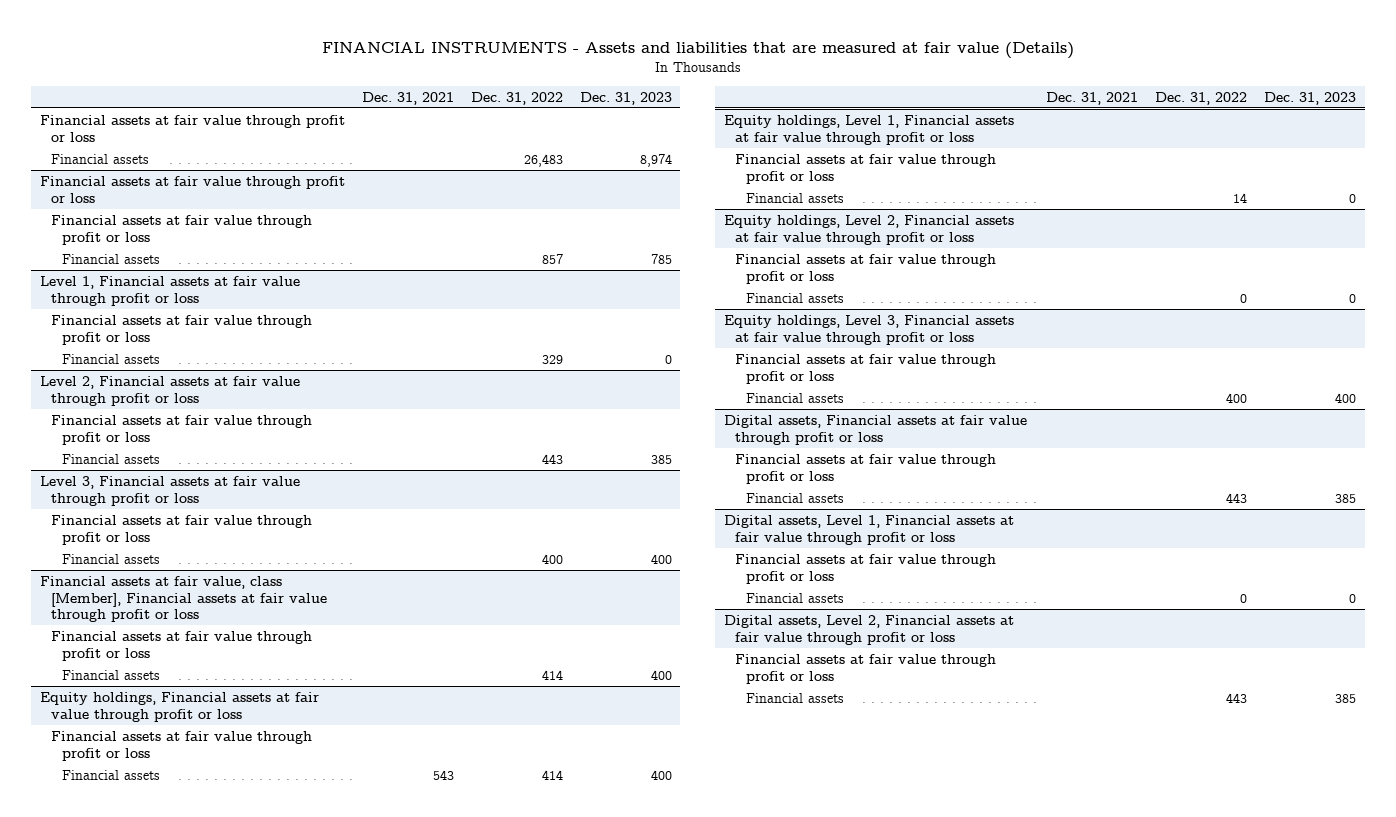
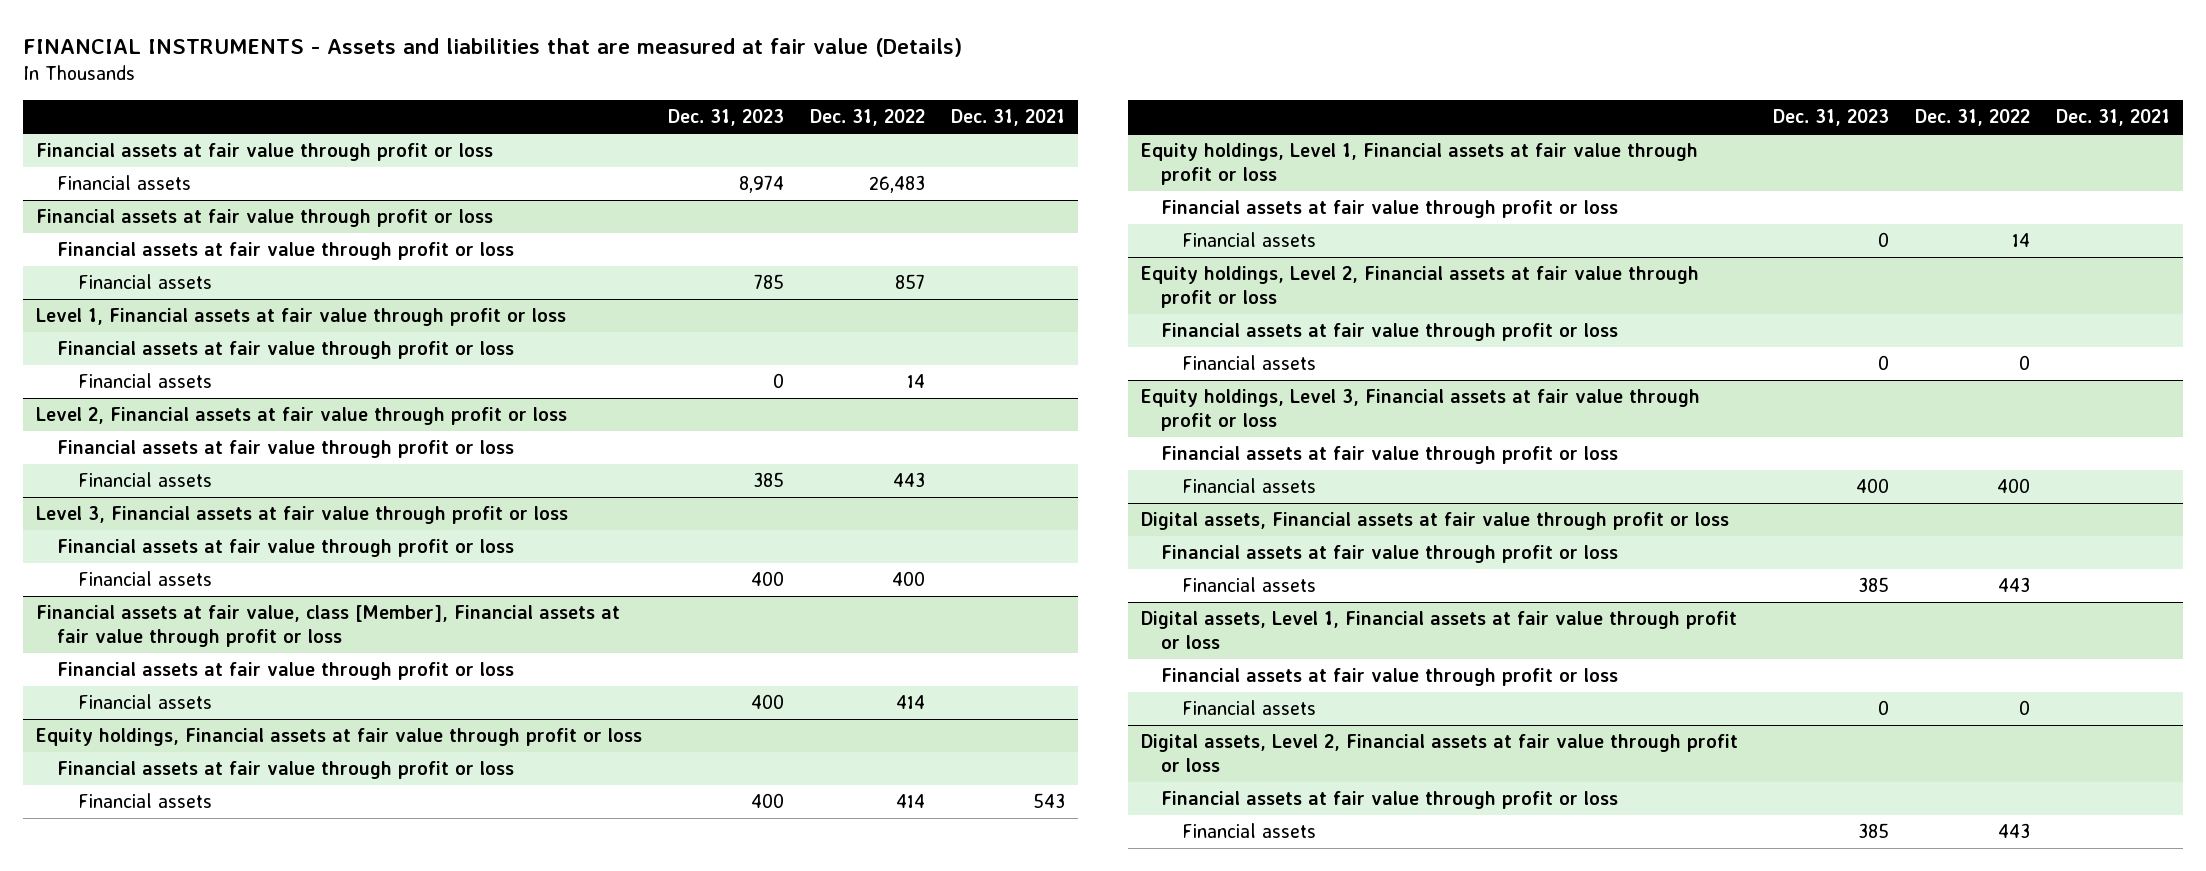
- | Dec. 31, 2021 | Dec. 31, 2022 | Dec. 31, 2023
+ | Dec. 31, 2023 | Dec. 31, 2022 | Dec. 31, 2021
@ Level 1, Financial assets at fair value through profit or loss
- Financial assets | | 329 | 0
+ Financial assets | 0 | 14 |

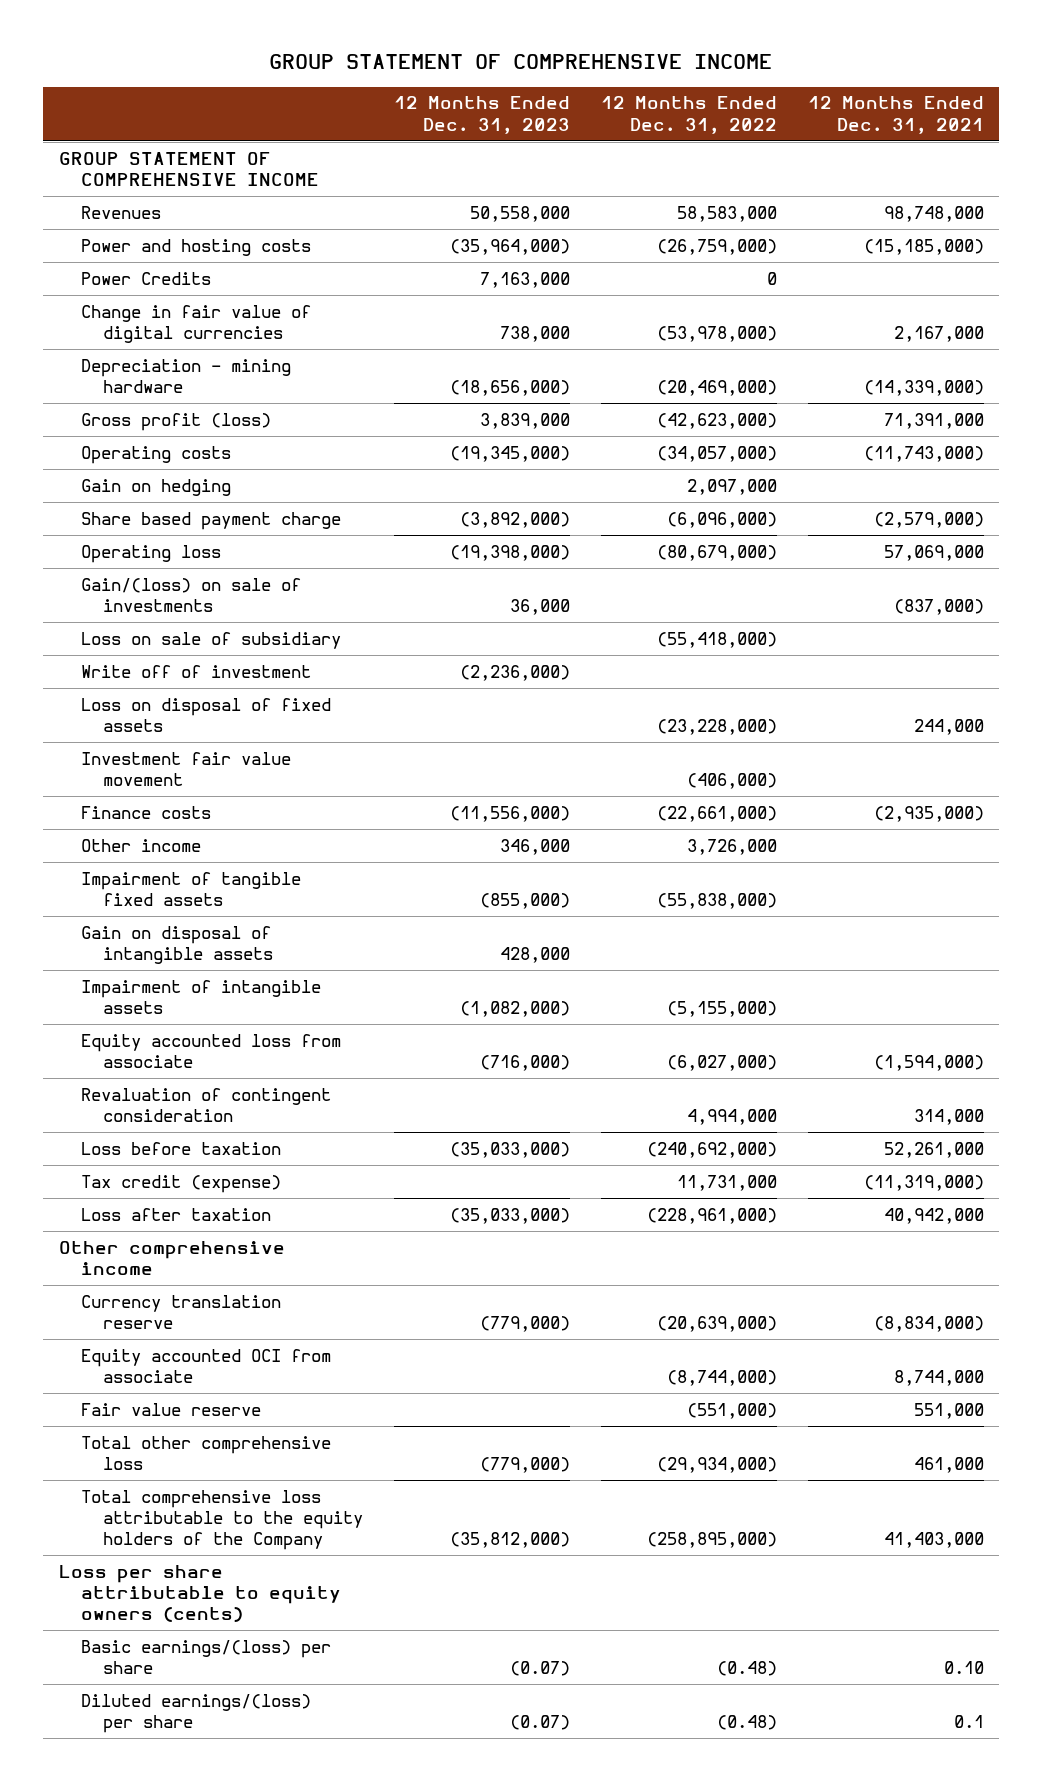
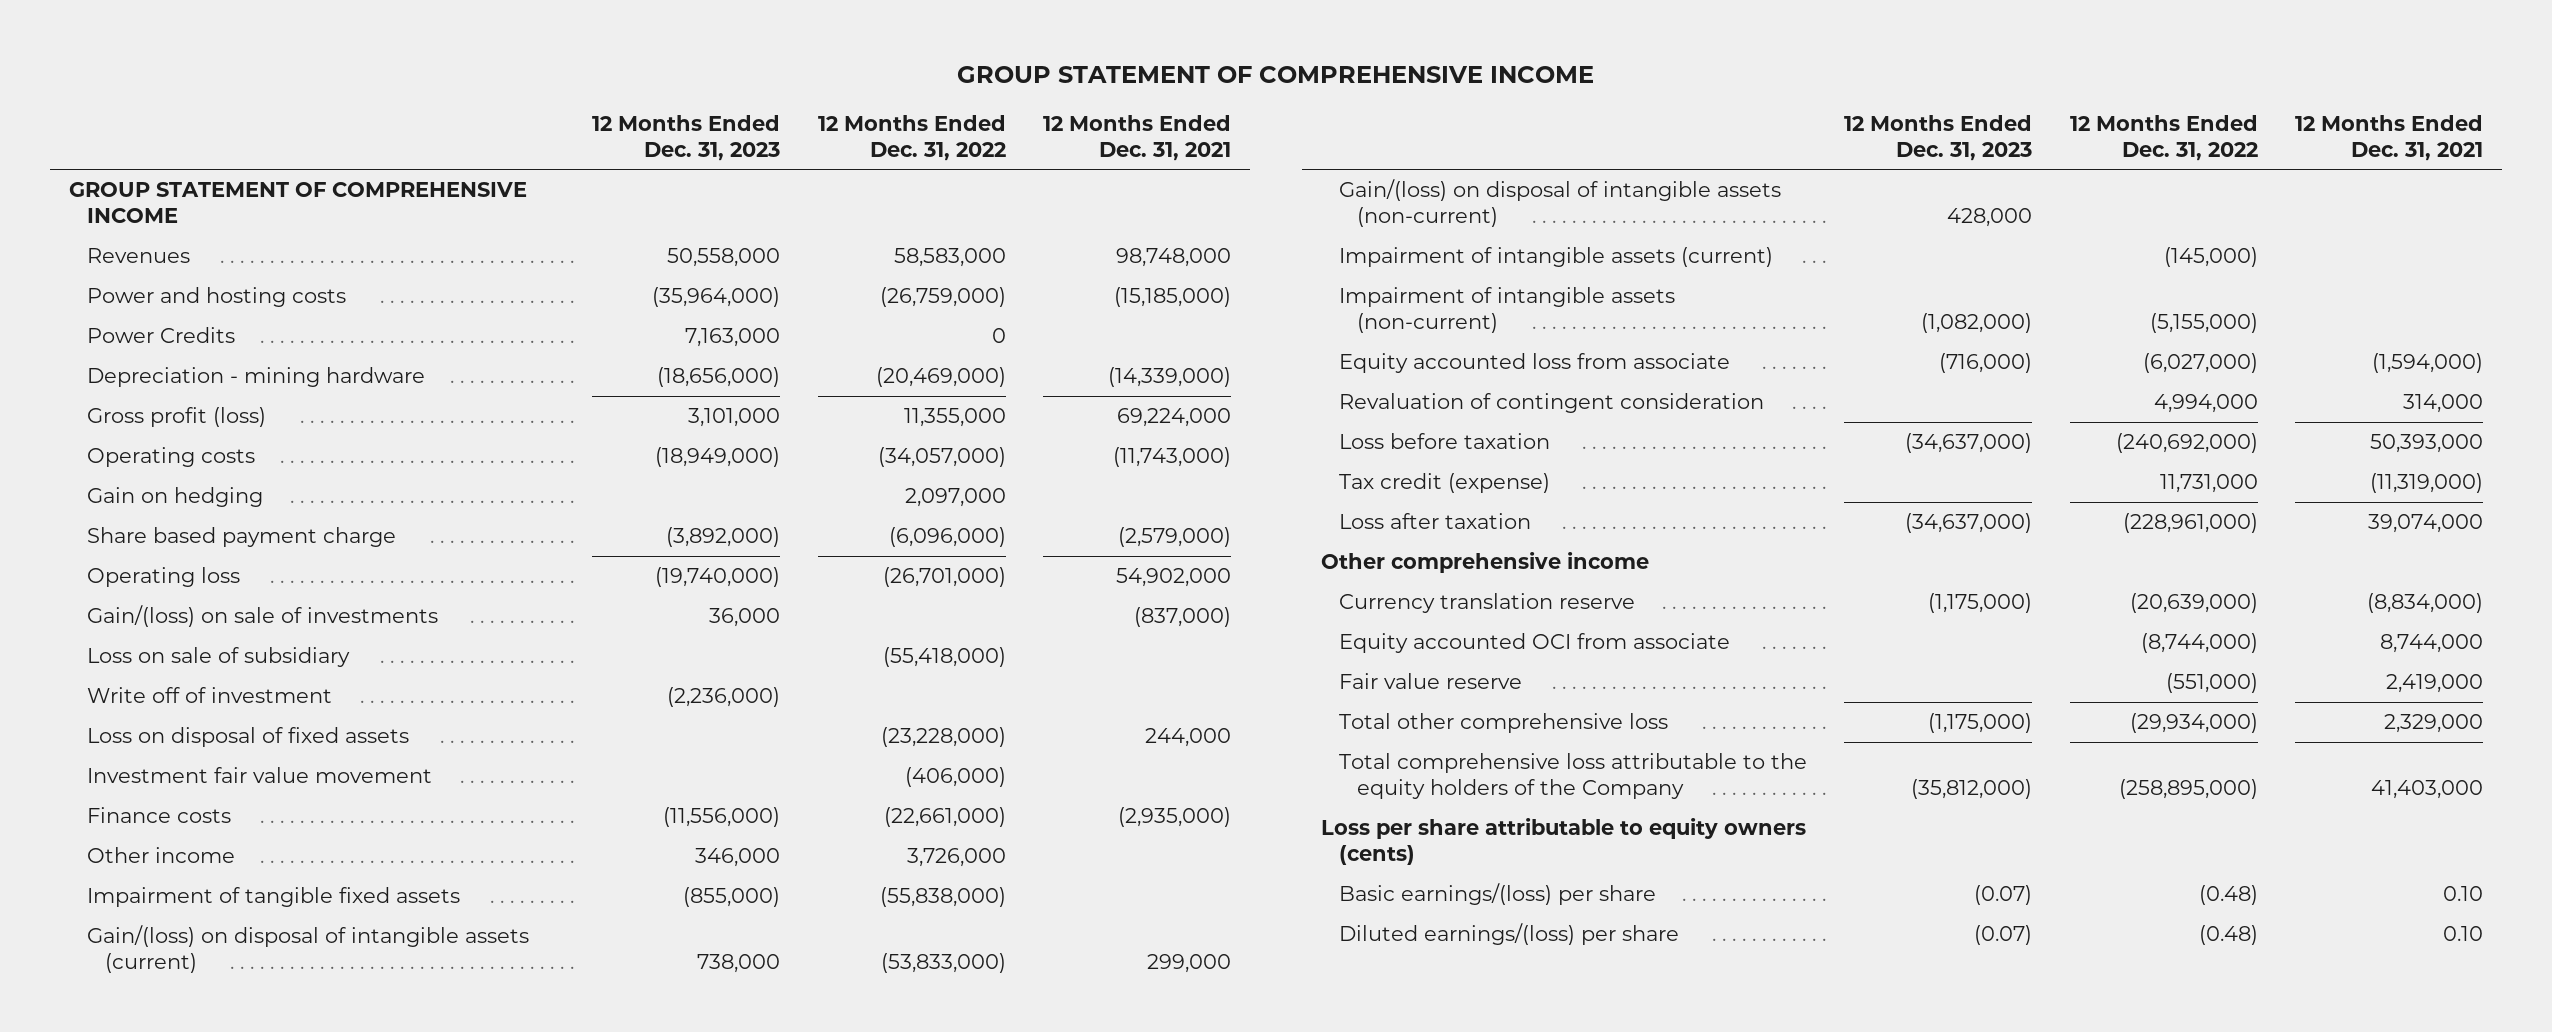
- Change in fair value of digital currencies | 738,000 | (53,978,000) | 2,167,000
- Gross profit (loss) | 3,839,000 | (42,623,000) | 71,391,000
- Operating costs | (19,345,000) | (34,057,000) | (11,743,000)
+ Gross profit (loss) | 3,101,000 | 11,355,000 | 69,224,000
+ Operating costs | (18,949,000) | (34,057,000) | (11,743,000)
- Operating loss | (19,398,000) | (80,679,000) | 57,069,000
+ Operating loss | (19,740,000) | (26,701,000) | 54,902,000
- Gain on disposal of intangible assets | 428,000 | |
- Impairment of intangible assets | (1,082,000) | (5,155,000) |
+ Gain/(loss) on disposal of intangible assets (current) | 738,000 | (53,833,000) | 299,000
+ Gain/(loss) on disposal of intangible assets (non-current) | 428,000 | |
+ Impairment of intangible assets (current) | | (145,000) |
+ Impairment of intangible assets (non-current) | (1,082,000) | (5,155,000) |
- Loss before taxation | (35,033,000) | (240,692,000) | 52,261,000
+ Loss before taxation | (34,637,000) | (240,692,000) | 50,393,000
- Loss after taxation | (35,033,000) | (228,961,000) | 40,942,000
+ Loss after taxation | (34,637,000) | (228,961,000) | 39,074,000
- Currency translation reserve | (779,000) | (20,639,000) | (8,834,000)
+ Currency translation reserve | (1,175,000) | (20,639,000) | (8,834,000)
- Fair value reserve | | (551,000) | 551,000
- Total other comprehensive loss | (779,000) | (29,934,000) | 461,000
+ Fair value reserve | | (551,000) | 2,419,000
+ Total other comprehensive loss | (1,175,000) | (29,934,000) | 2,329,000
- Diluted earnings/(loss) per share | (0.07) | (0.48) | 0.1
+ Diluted earnings/(loss) per share | (0.07) | (0.48) | 0.10

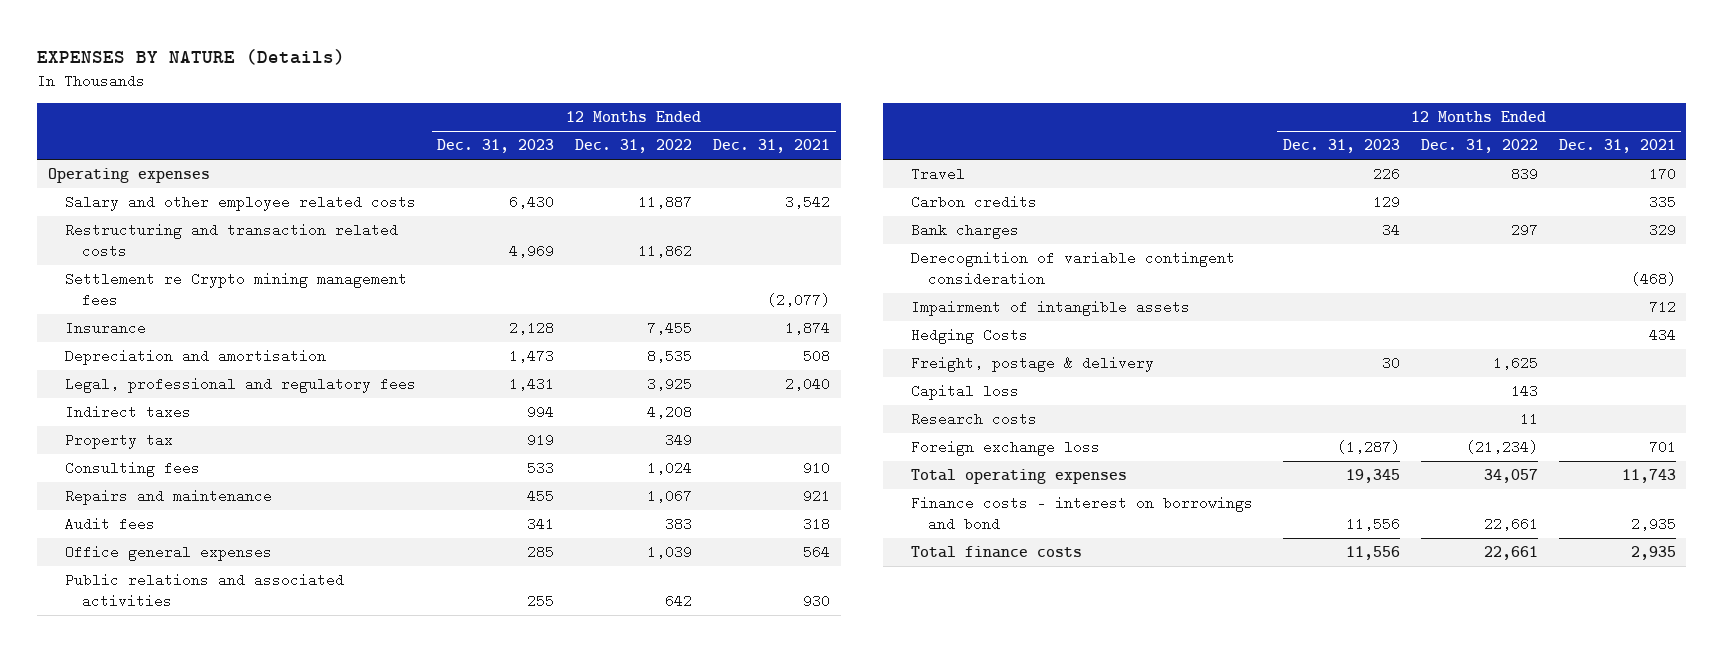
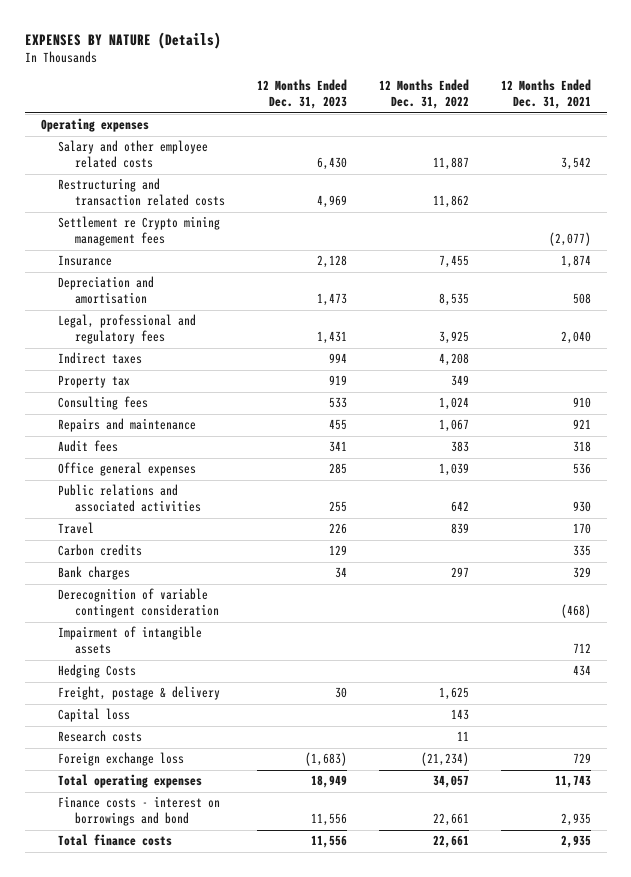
- Office general expenses | 285 | 1,039 | 564
+ Office general expenses | 285 | 1,039 | 536
- Foreign exchange loss | (1,287) | (21,234) | 701
- Total operating expenses | 19,345 | 34,057 | 11,743
+ Foreign exchange loss | (1,683) | (21,234) | 729
+ Total operating expenses | 18,949 | 34,057 | 11,743

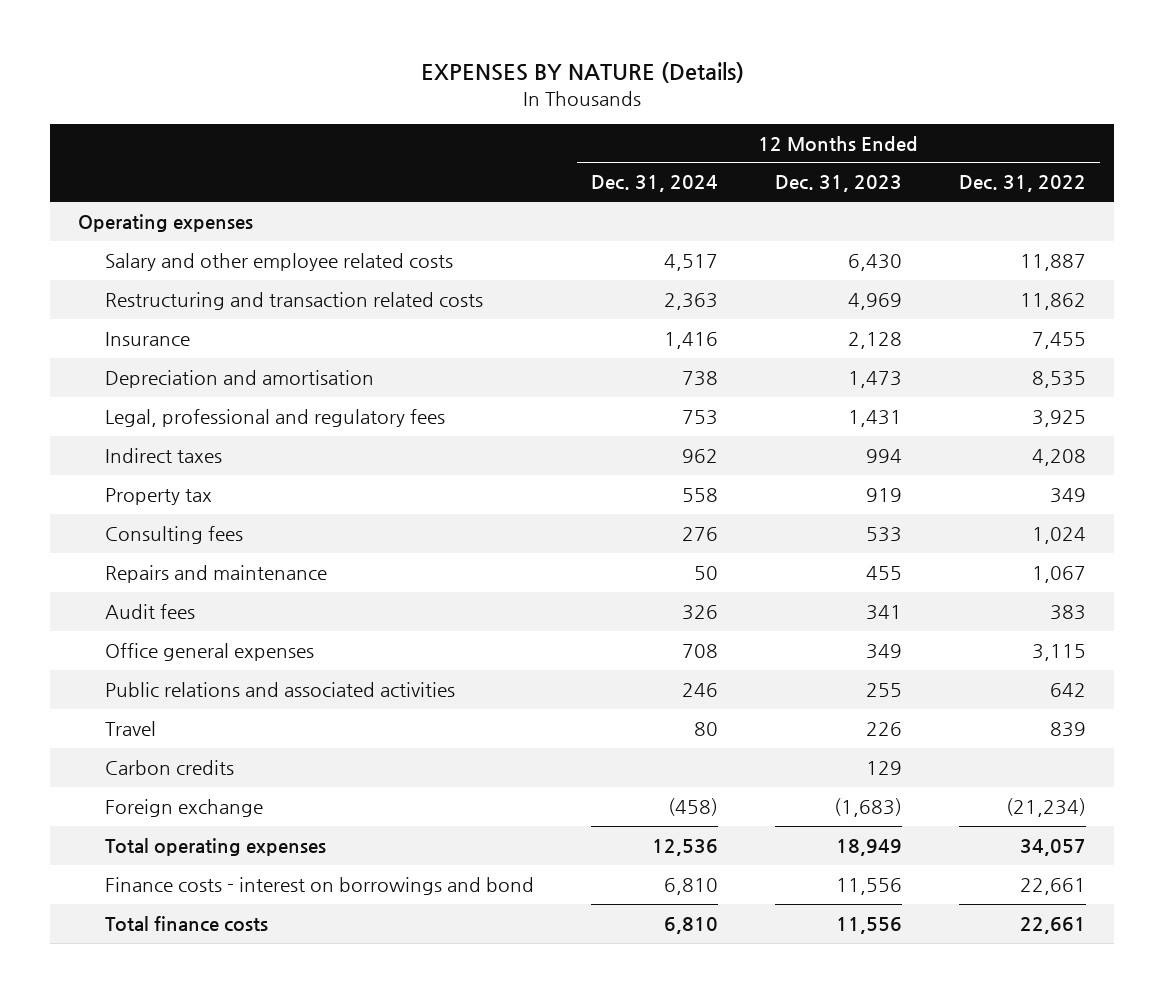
- | 12 Months Ended Dec. 31, 2023 | 12 Months Ended Dec. 31, 2022 | 12 Months Ended Dec. 31, 2021
+ | 12 Months Ended Dec. 31, 2024 | 12 Months Ended Dec. 31, 2023 | 12 Months Ended Dec. 31, 2022
- Settlement re Crypto mining management fees | | | (2,077)
- Office general expenses | 285 | 1,039 | 536
+ Office general expenses | 708 | 349 | 3,115
- Bank charges | 34 | 297 | 329
- Derecognition of variable contingent consideration | | | (468)
- Impairment of intangible assets | | | 712
- Hedging Costs | | | 434
- Freight, postage & delivery | 30 | 1,625 |
- Capital loss | | 143 |
- Research costs | | 11 |
- Foreign exchange loss | (1,683) | (21,234) | 729
+ Foreign exchange | (458) | (1,683) | (21,234)

